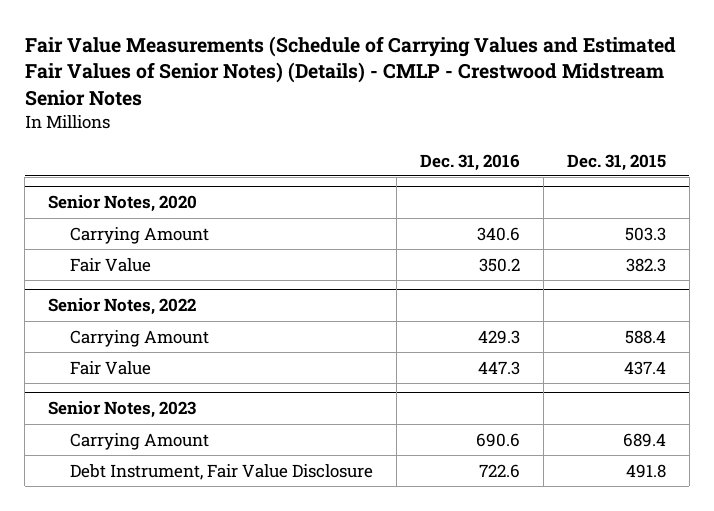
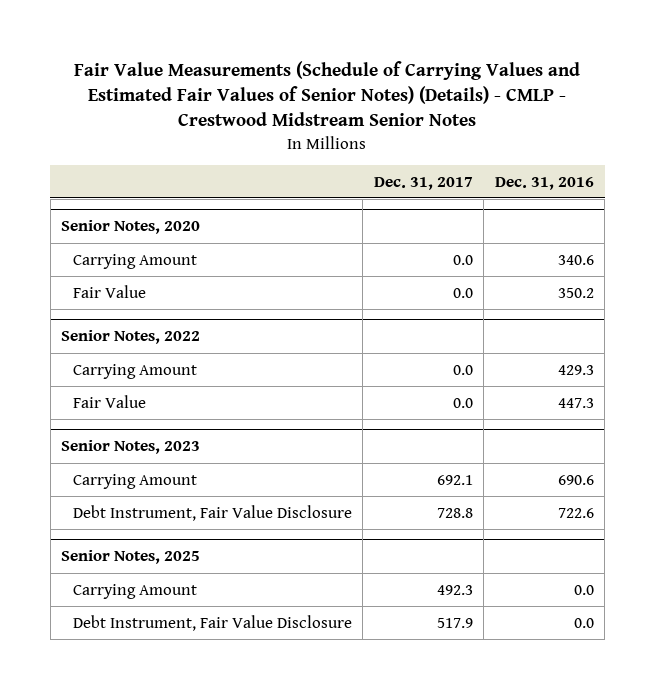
- | Dec. 31, 2016 | Dec. 31, 2015
+ | Dec. 31, 2017 | Dec. 31, 2016
+ Senior Notes, 2025
+ Carrying Amount | 492.3 | 0.0
+ Debt Instrument, Fair Value Disclosure | 517.9 | 0.0

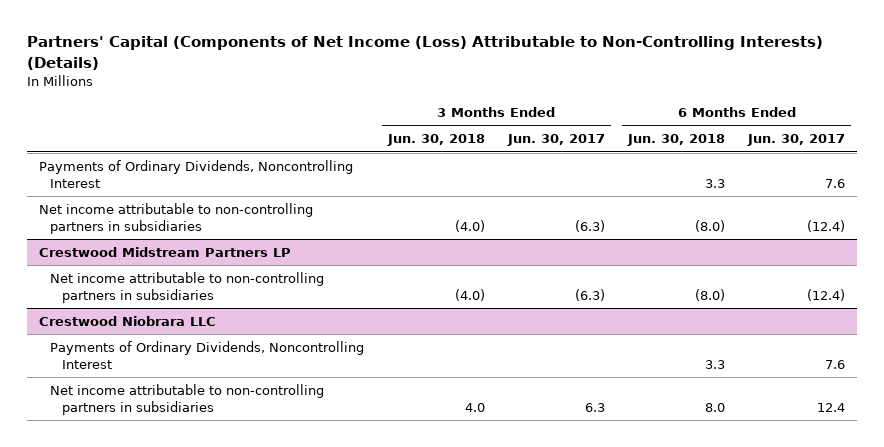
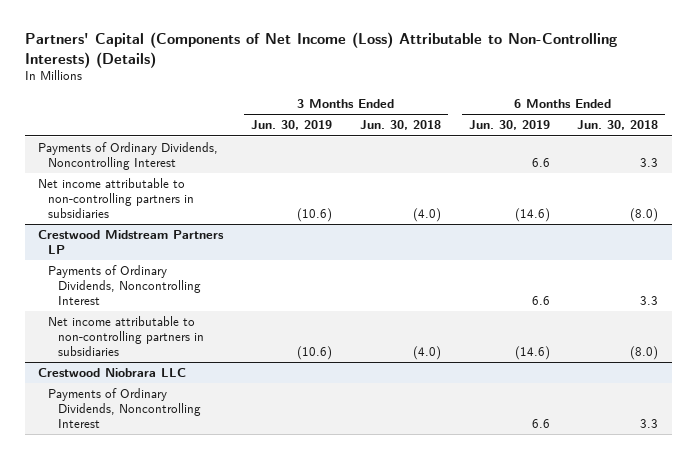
- | 3 Months Ended Jun. 30, 2018 | 3 Months Ended Jun. 30, 2017 | 6 Months Ended Jun. 30, 2018 | 6 Months Ended Jun. 30, 2017
+ | 3 Months Ended Jun. 30, 2019 | 3 Months Ended Jun. 30, 2018 | 6 Months Ended Jun. 30, 2019 | 6 Months Ended Jun. 30, 2018
@ Crestwood Midstream Partners LP
+ Payments of Ordinary Dividends, Noncontrolling Interest | | | 6.6 | 3.3
@ Crestwood Niobrara LLC
- Net income attributable to non-controlling partners in subsidiaries | 4.0 | 6.3 | 8.0 | 12.4

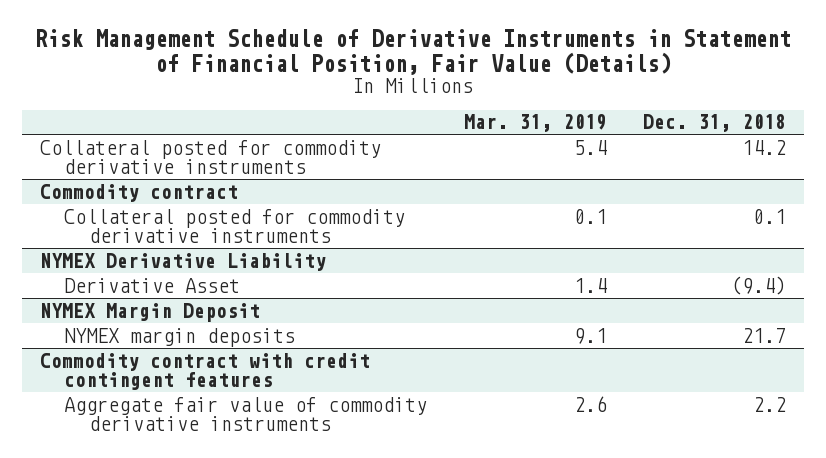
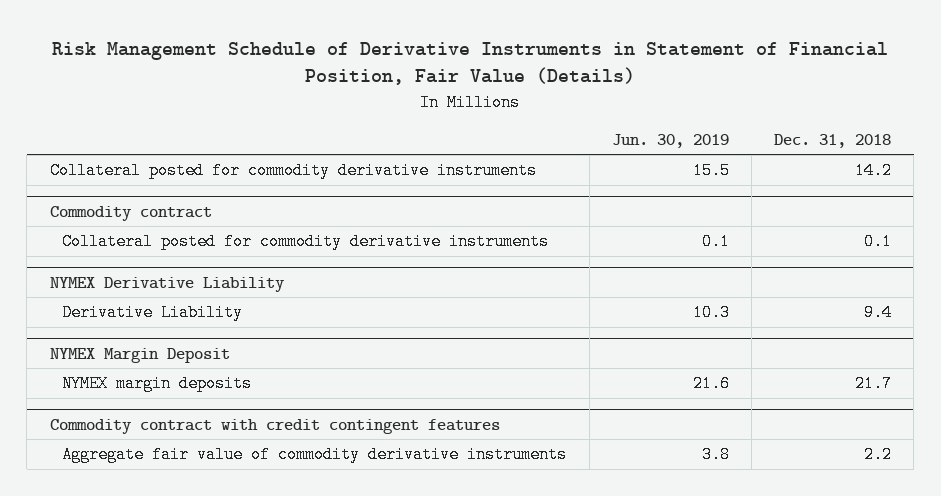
- | Mar. 31, 2019 | Dec. 31, 2018
+ | Jun. 30, 2019 | Dec. 31, 2018
@ NYMEX Derivative Liability
- Derivative Asset | 1.4 | (9.4)
+ Derivative Liability | 10.3 | 9.4

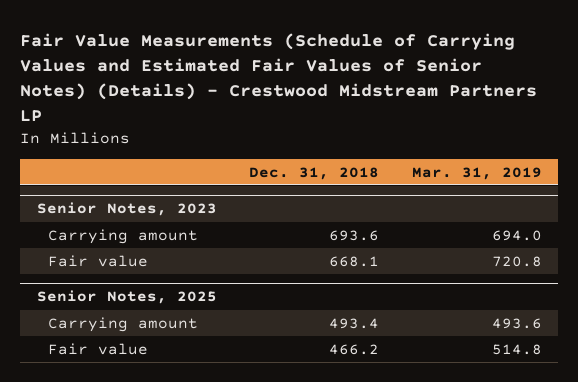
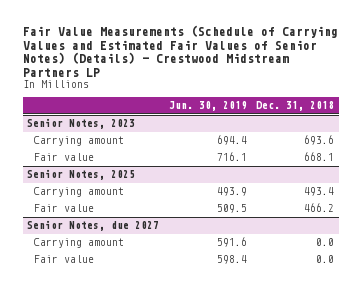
- | Dec. 31, 2018 | Mar. 31, 2019
+ | Jun. 30, 2019 | Dec. 31, 2018
+ Senior Notes, due 2027
+ Carrying amount | 591.6 | 0.0
+ Fair value | 598.4 | 0.0

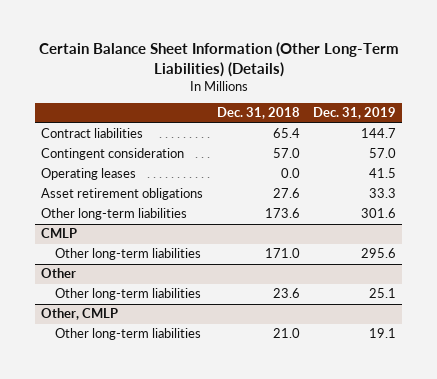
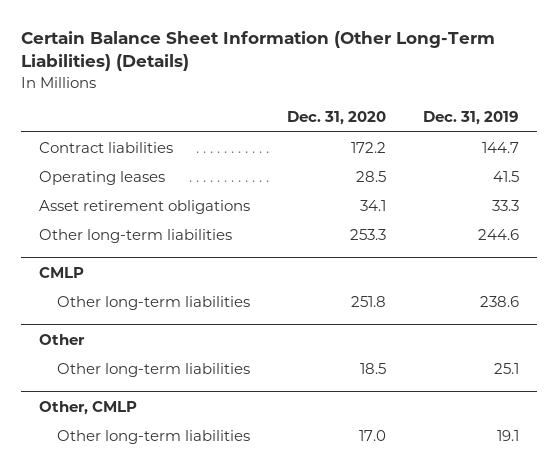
- | Dec. 31, 2018 | Dec. 31, 2019
+ | Dec. 31, 2020 | Dec. 31, 2019
- Contingent consideration | 57.0 | 57.0
- Other long-term liabilities | 173.6 | 301.6
+ Other long-term liabilities | 253.3 | 244.6
@ CMLP
- Other long-term liabilities | 171.0 | 295.6
+ Other long-term liabilities | 251.8 | 238.6

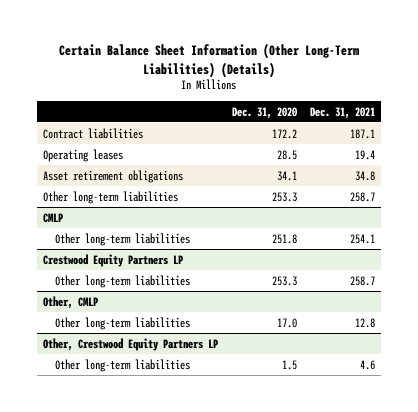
- | Dec. 31, 2020 | Dec. 31, 2019
+ | Dec. 31, 2020 | Dec. 31, 2021
- Other
- Other long-term liabilities | 18.5 | 25.1
+ Crestwood Equity Partners LP
+ Other long-term liabilities | 253.3 | 258.7
+ Other, Crestwood Equity Partners LP
+ Other long-term liabilities | 1.5 | 4.6

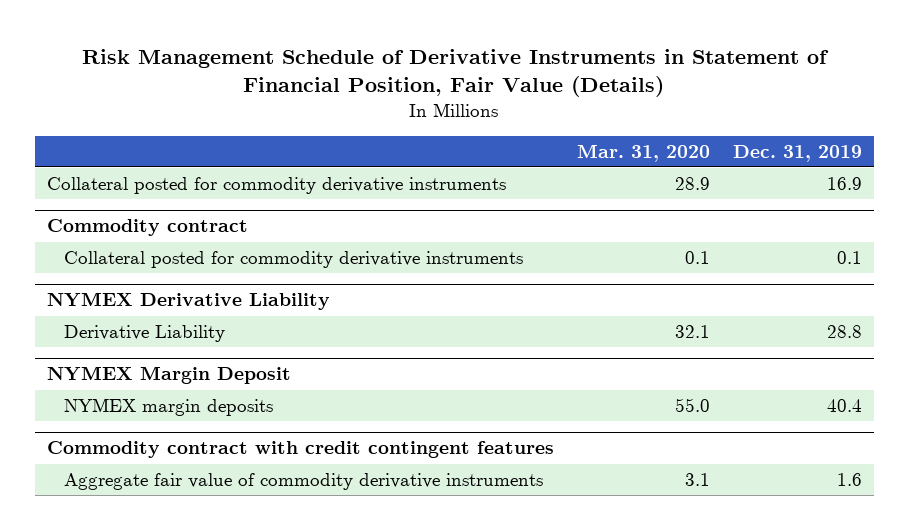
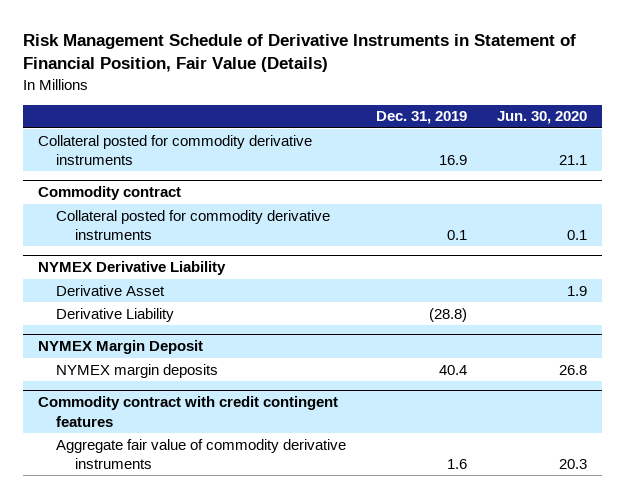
- | Mar. 31, 2020 | Dec. 31, 2019
+ | Dec. 31, 2019 | Jun. 30, 2020
@ NYMEX Derivative Liability
- Derivative Liability | 32.1 | 28.8
+ Derivative Asset | | 1.9
+ Derivative Liability | (28.8) |

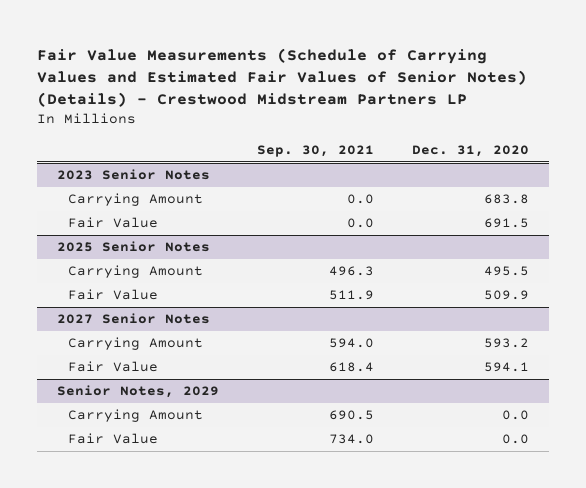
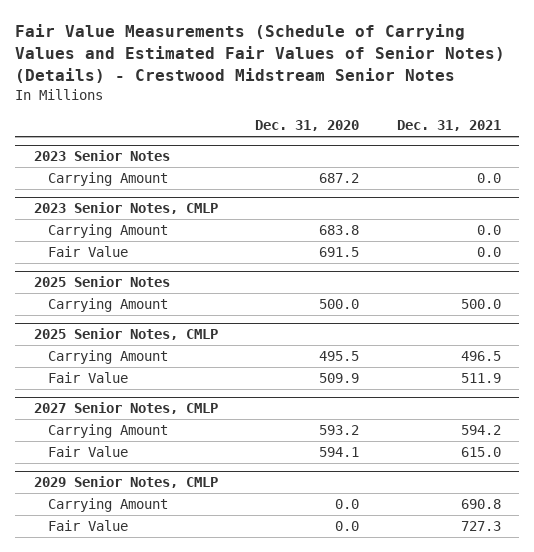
- Fair Value Measurements (Schedule of Carrying Values and Estimated Fair Values of Senior Notes) (Details) - Crestwood Midstream Partners LP
+ Fair Value Measurements (Schedule of Carrying Values and Estimated Fair Values of Senior Notes) (Details) - Crestwood Midstream Senior Notes
- | Sep. 30, 2021 | Dec. 31, 2020
+ | Dec. 31, 2020 | Dec. 31, 2021
@ 2023 Senior Notes
+ Carrying Amount | 687.2 | 0.0
+ 2023 Senior Notes, CMLP
@ 2025 Senior Notes
+ Carrying Amount | 500.0 | 500.0
+ 2025 Senior Notes, CMLP
- 2027 Senior Notes
+ 2027 Senior Notes, CMLP
- Senior Notes, 2029
+ 2029 Senior Notes, CMLP

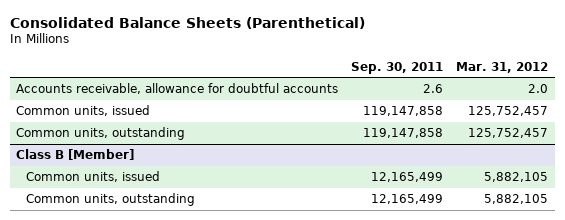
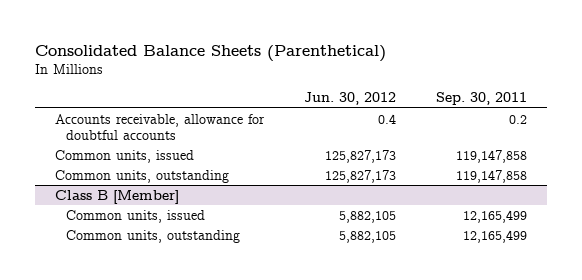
- | Sep. 30, 2011 | Mar. 31, 2012
+ | Jun. 30, 2012 | Sep. 30, 2011
- Accounts receivable, allowance for doubtful accounts | 2.6 | 2.0
+ Accounts receivable, allowance for doubtful accounts | 0.4 | 0.2

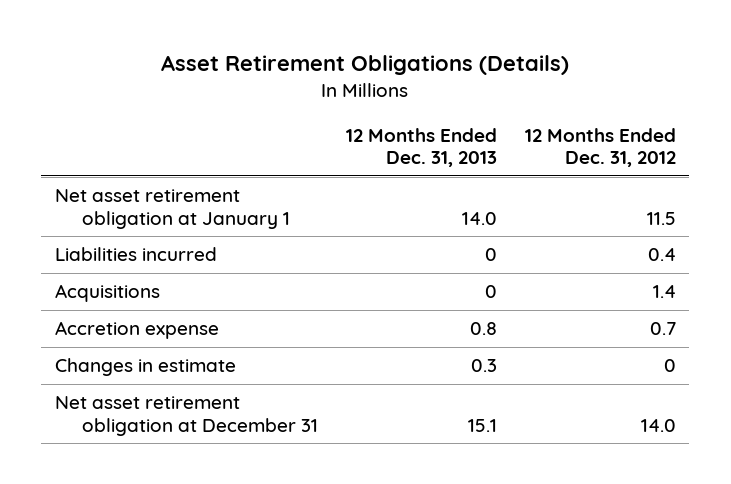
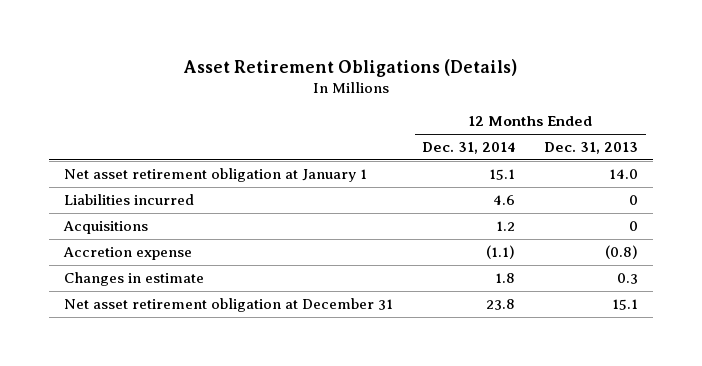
- | 12 Months Ended Dec. 31, 2013 | 12 Months Ended Dec. 31, 2012
+ | 12 Months Ended Dec. 31, 2014 | 12 Months Ended Dec. 31, 2013
- Accretion expense | 0.8 | 0.7
+ Accretion expense | (1.1) | (0.8)

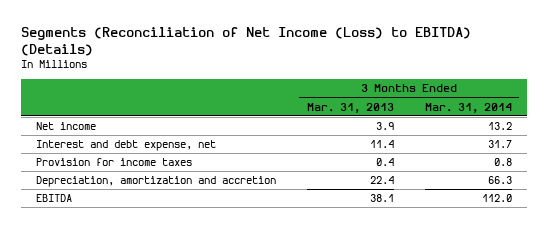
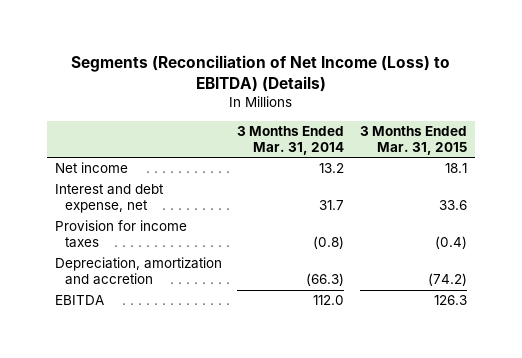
- | 3 Months Ended Mar. 31, 2013 | 3 Months Ended Mar. 31, 2014
+ | 3 Months Ended Mar. 31, 2014 | 3 Months Ended Mar. 31, 2015
- Provision for income taxes | 0.4 | 0.8
- Depreciation, amortization and accretion | 22.4 | 66.3
+ Provision for income taxes | (0.8) | (0.4)
+ Depreciation, amortization and accretion | (66.3) | (74.2)

